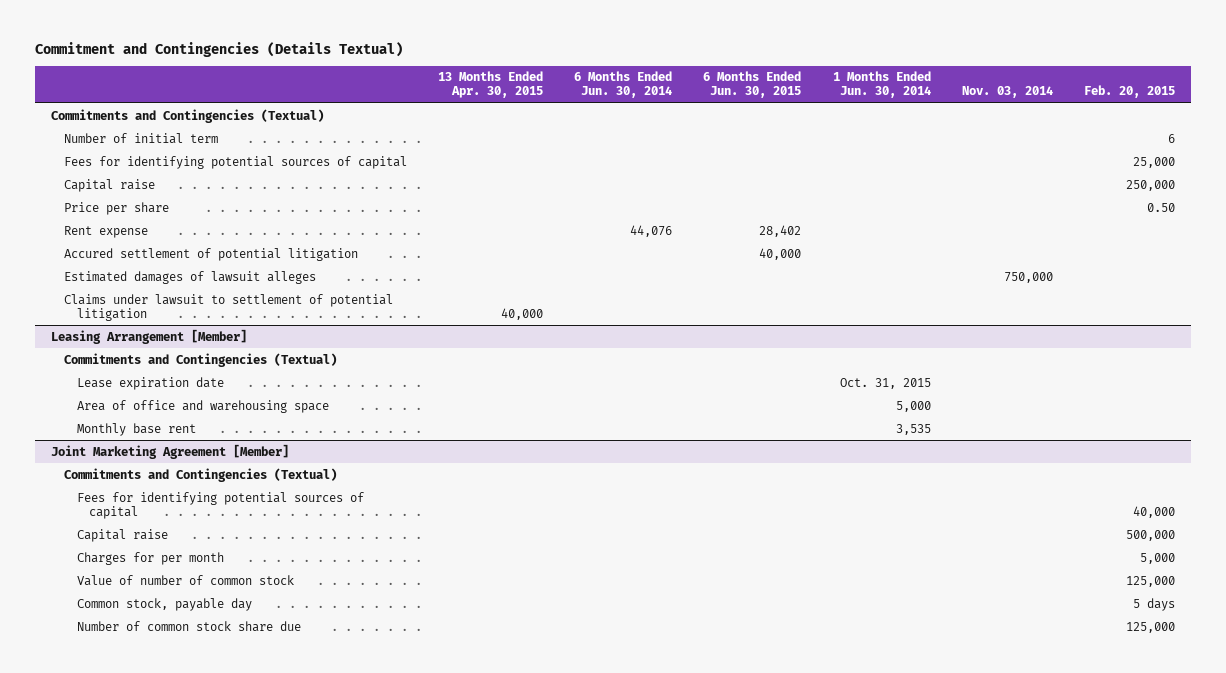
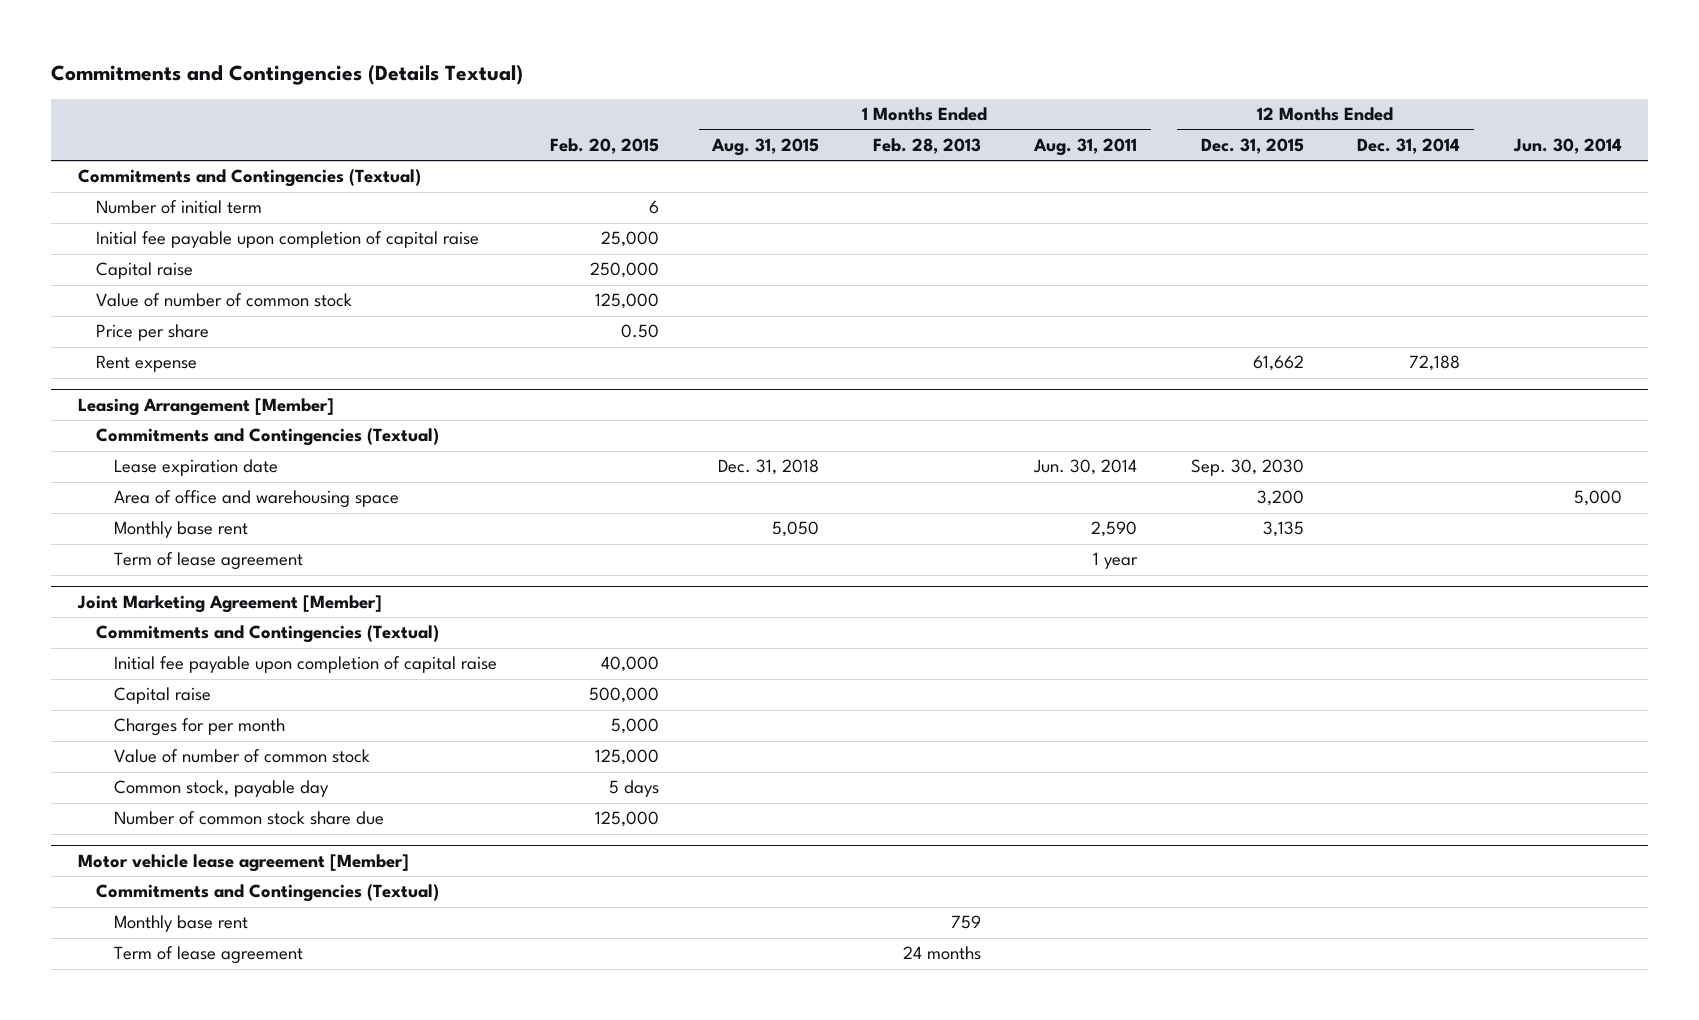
- Commitment and Contingencies (Details Textual)
+ Commitments and Contingencies (Details Textual)
- | 13 Months Ended Apr. 30, 2015 | 6 Months Ended Jun. 30, 2014 | 6 Months Ended Jun. 30, 2015 | 1 Months Ended Jun. 30, 2014 | Nov. 03, 2014 | Feb. 20, 2015
+ | Feb. 20, 2015 | 1 Months Ended Aug. 31, 2015 | 1 Months Ended Feb. 28, 2013 | 1 Months Ended Aug. 31, 2011 | 12 Months Ended Dec. 31, 2015 | 12 Months Ended Dec. 31, 2014 | Jun. 30, 2014
- Fees for identifying potential sources of capital | | | | | | 25,000
+ Initial fee payable upon completion of capital raise | 25,000 | | | | | |
+ Value of number of common stock | 125,000 | | | | | |
- Accured settlement of potential litigation | | | 40,000 | | |
- Estimated damages of lawsuit alleges | | | | | 750,000 |
- Claims under lawsuit to settlement of potential litigation | 40,000 | | | | |
@ Leasing Arrangement [Member]
+ Term of lease agreement | | | | 1 year | | |
@ Joint Marketing Agreement [Member]
- Fees for identifying potential sources of capital | | | | | | 40,000
+ Initial fee payable upon completion of capital raise | 40,000 | | | | | |
+ Motor vehicle lease agreement [Member]
+ Commitments and Contingencies (Textual)
+ Monthly base rent | | | 759 | | | |
+ Term of lease agreement | | | 24 months | | | |

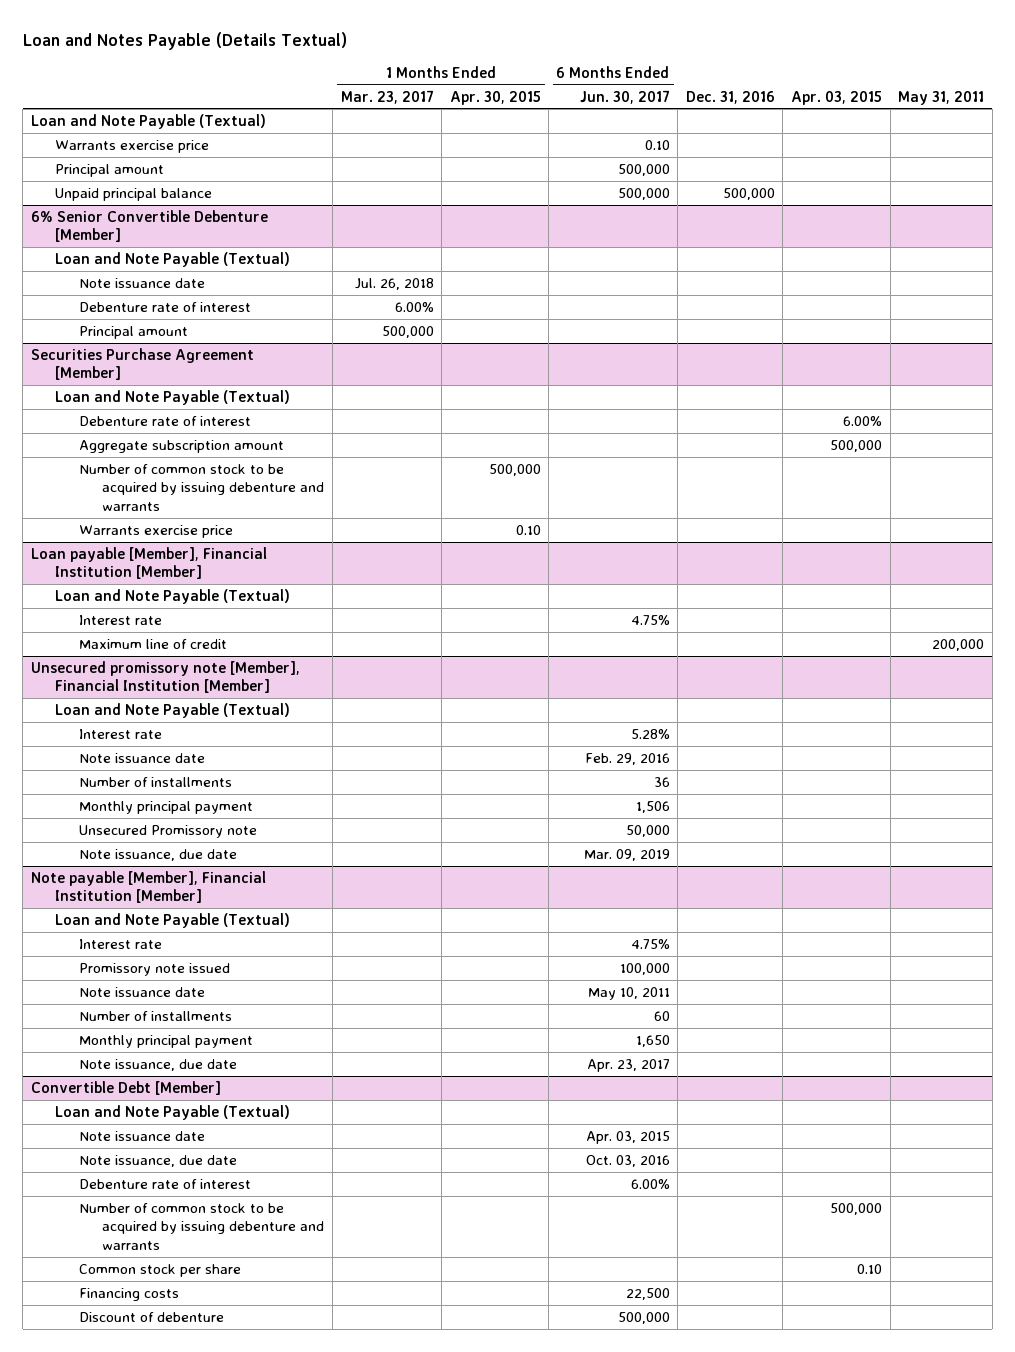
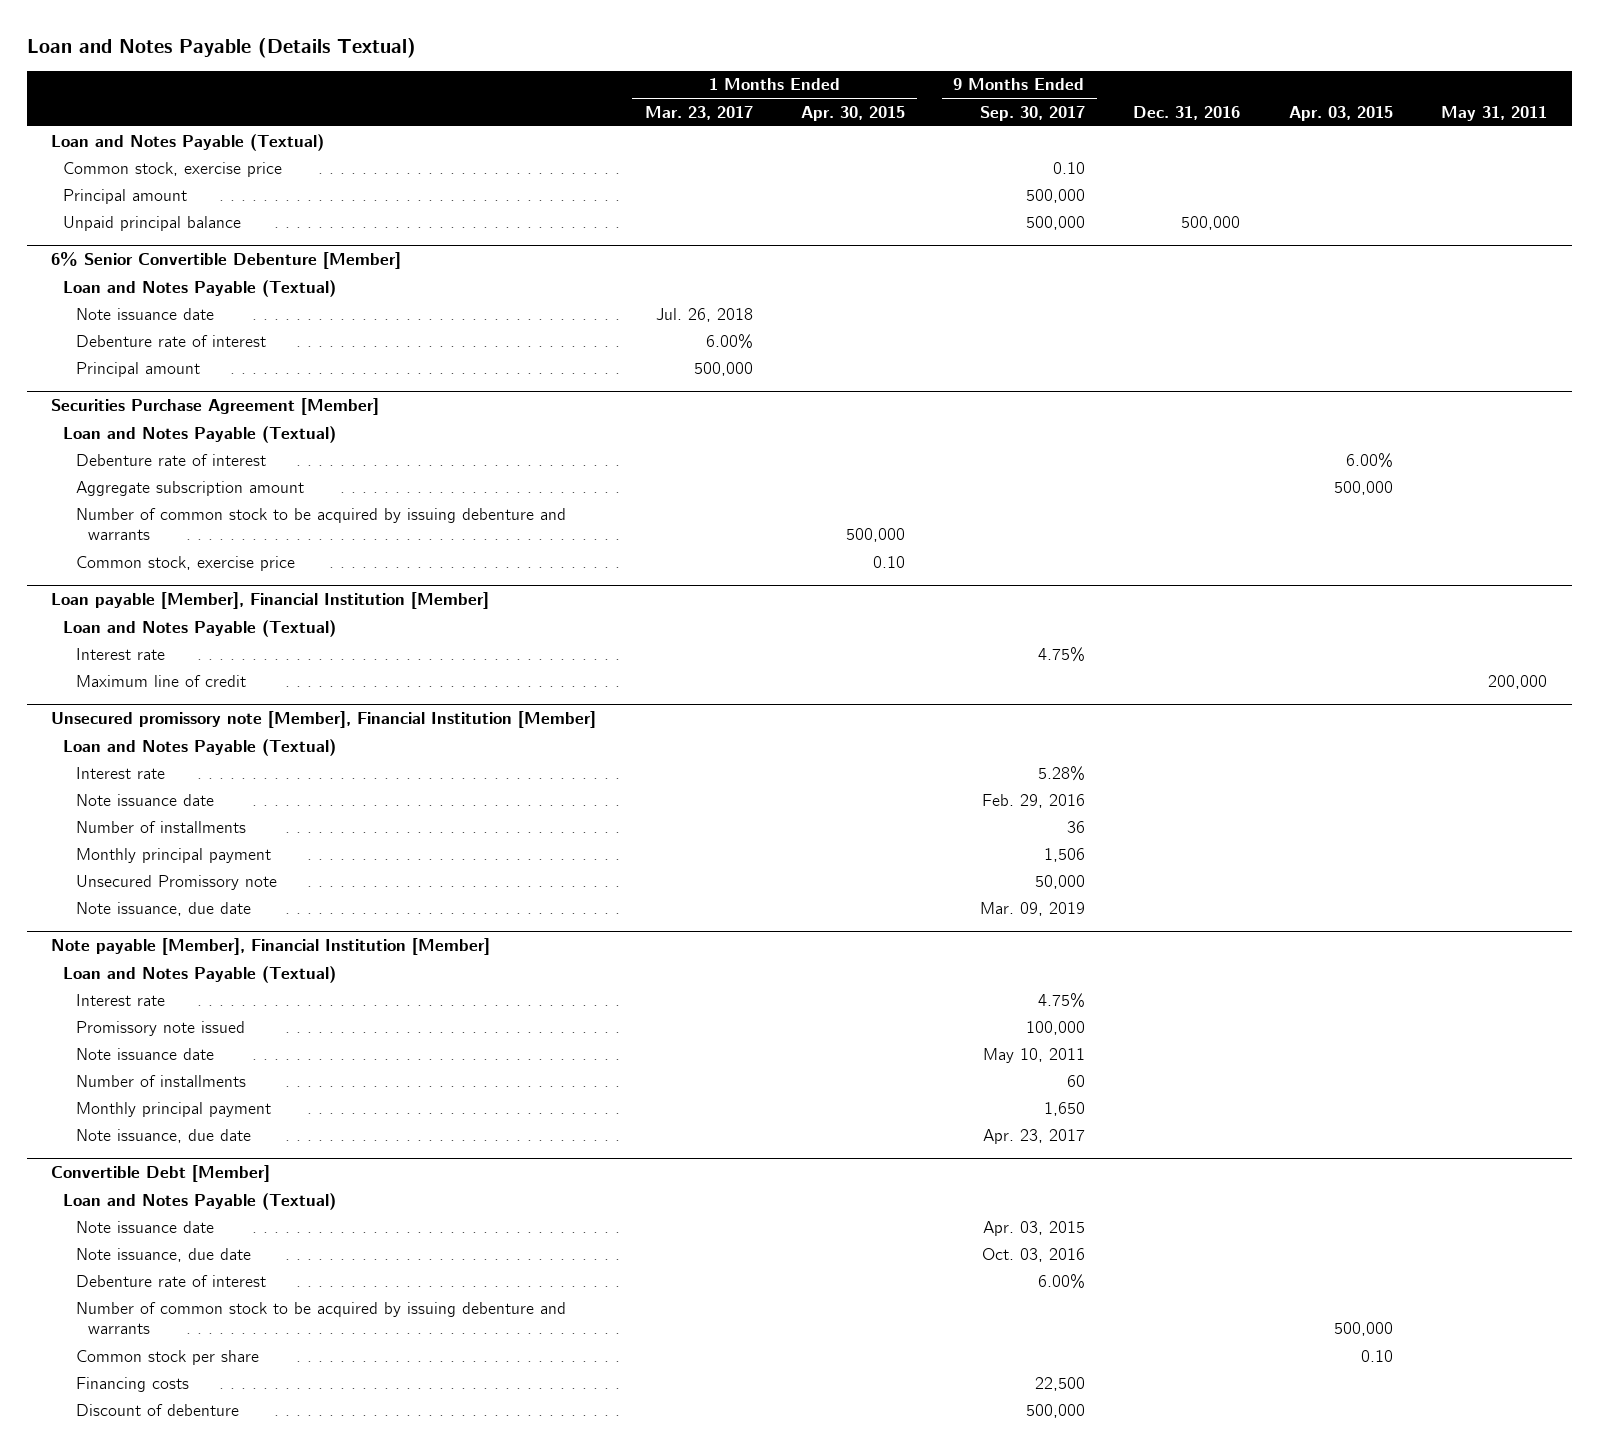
- | 1 Months Ended Mar. 23, 2017 | 1 Months Ended Apr. 30, 2015 | 6 Months Ended Jun. 30, 2017 | Dec. 31, 2016 | Apr. 03, 2015 | May 31, 2011
+ | 1 Months Ended Mar. 23, 2017 | 1 Months Ended Apr. 30, 2015 | 9 Months Ended Sep. 30, 2017 | Dec. 31, 2016 | Apr. 03, 2015 | May 31, 2011
- Loan and Note Payable (Textual)
- Warrants exercise price | | | 0.10 | | |
+ Loan and Notes Payable (Textual)
+ Common stock, exercise price | | | 0.10 | | |
@ 6% Senior Convertible Debenture [Member]
- Loan and Note Payable (Textual)
+ Loan and Notes Payable (Textual)
@ Securities Purchase Agreement [Member]
- Loan and Note Payable (Textual)
+ Loan and Notes Payable (Textual)
- Warrants exercise price | | 0.10 | | | |
+ Common stock, exercise price | | 0.10 | | | |
@ Loan payable [Member], Financial Institution [Member]
- Loan and Note Payable (Textual)
+ Loan and Notes Payable (Textual)
@ Unsecured promissory note [Member], Financial Institution [Member]
- Loan and Note Payable (Textual)
+ Loan and Notes Payable (Textual)
@ Note payable [Member], Financial Institution [Member]
- Loan and Note Payable (Textual)
+ Loan and Notes Payable (Textual)
@ Convertible Debt [Member]
- Loan and Note Payable (Textual)
+ Loan and Notes Payable (Textual)

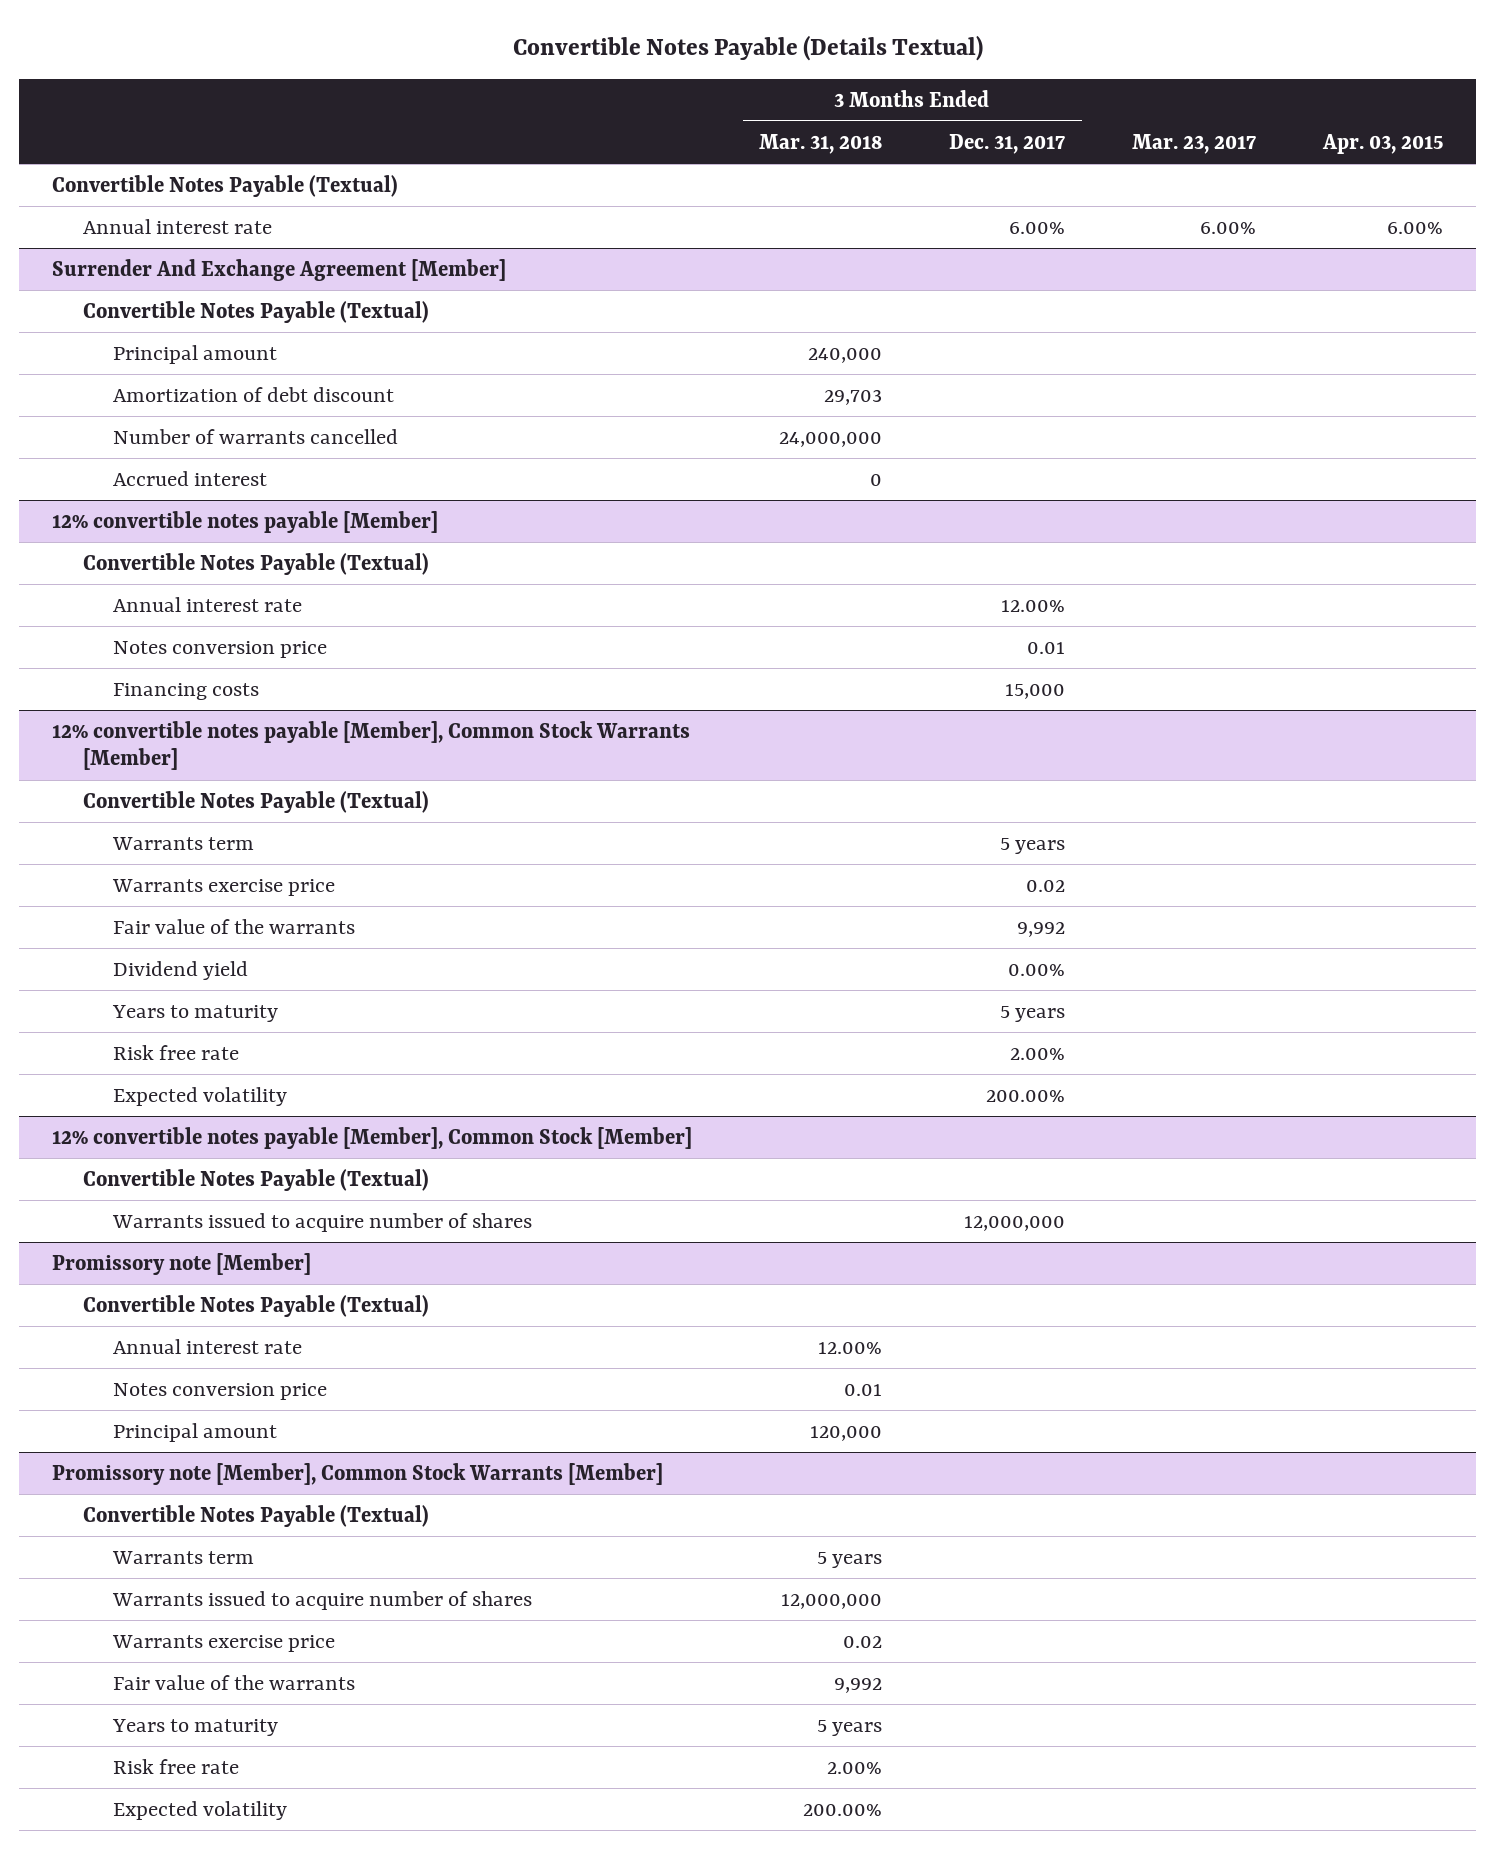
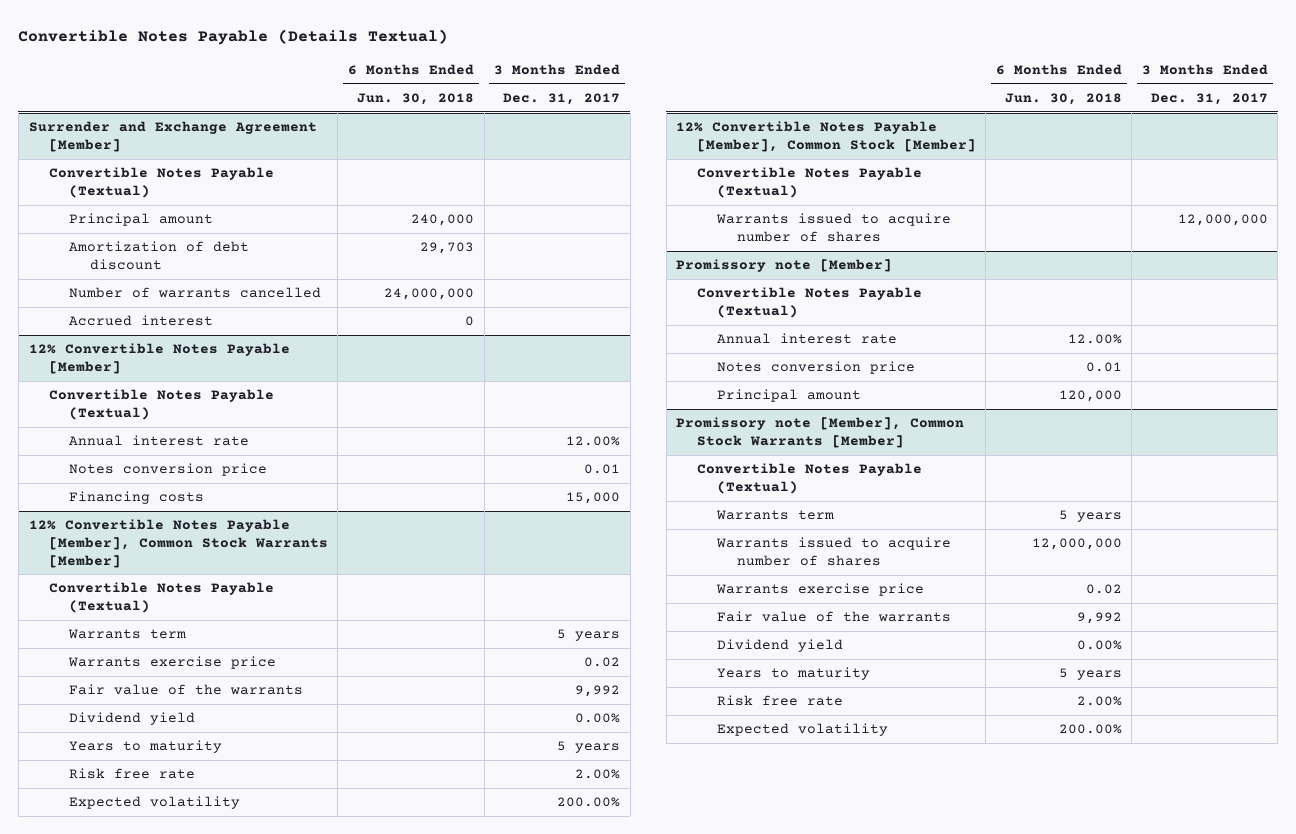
- | 3 Months Ended Mar. 31, 2018 | 3 Months Ended Dec. 31, 2017 | Mar. 23, 2017 | Apr. 03, 2015
+ | 6 Months Ended Jun. 30, 2018 | 3 Months Ended Dec. 31, 2017
- Convertible Notes Payable (Textual)
- Annual interest rate | | 6.00% | 6.00% | 6.00%
- Surrender And Exchange Agreement [Member]
+ Surrender and Exchange Agreement [Member]
- 12% convertible notes payable [Member]
+ 12% Convertible Notes Payable [Member]
- 12% convertible notes payable [Member], Common Stock Warrants [Member]
+ 12% Convertible Notes Payable [Member], Common Stock Warrants [Member]
- 12% convertible notes payable [Member], Common Stock [Member]
+ 12% Convertible Notes Payable [Member], Common Stock [Member]
@ Promissory note [Member], Common Stock Warrants [Member]
+ Dividend yield | 0.00% |

